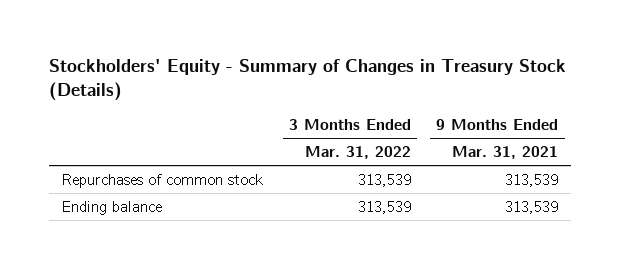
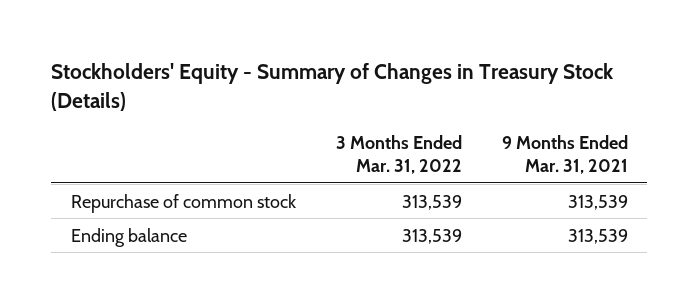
- Repurchases of common stock | 313,539 | 313,539
+ Repurchase of common stock | 313,539 | 313,539

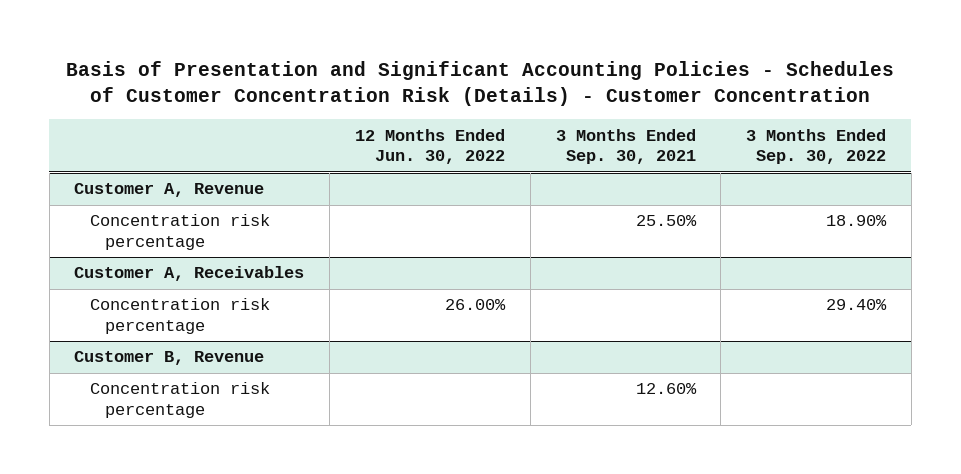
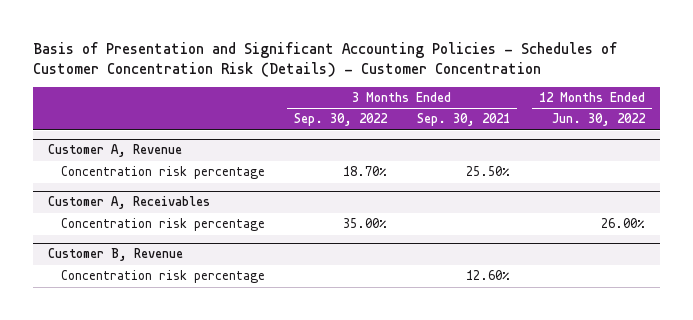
- | 12 Months Ended Jun. 30, 2022 | 3 Months Ended Sep. 30, 2021 | 3 Months Ended Sep. 30, 2022
+ | 3 Months Ended Sep. 30, 2022 | 3 Months Ended Sep. 30, 2021 | 12 Months Ended Jun. 30, 2022
@ Customer A, Revenue
- Concentration risk percentage | | 25.50% | 18.90%
+ Concentration risk percentage | 18.70% | 25.50% |
@ Customer A, Receivables
- Concentration risk percentage | 26.00% | | 29.40%
+ Concentration risk percentage | 35.00% | | 26.00%

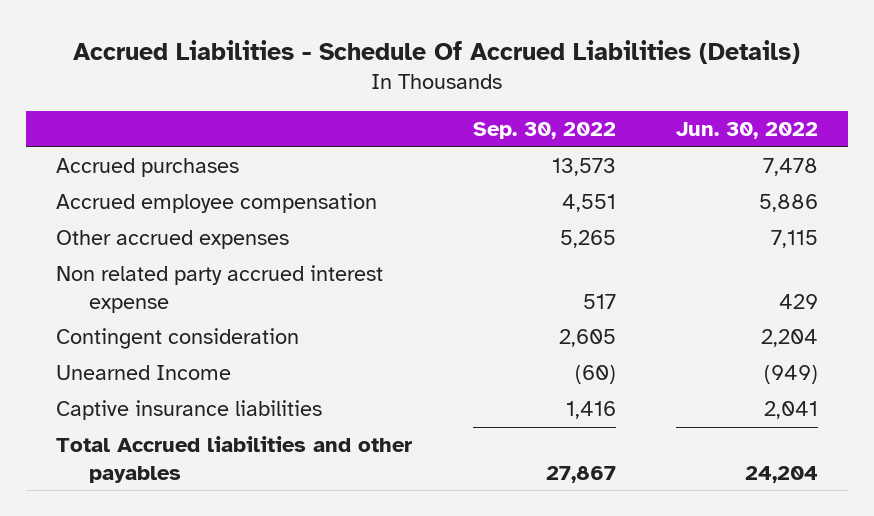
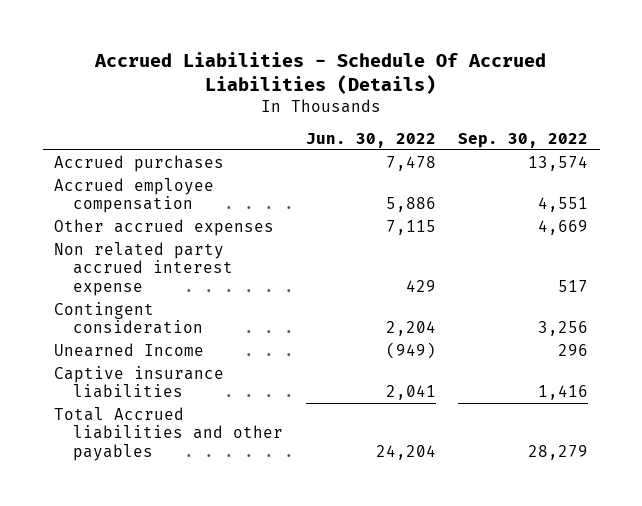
- | Sep. 30, 2022 | Jun. 30, 2022
+ | Jun. 30, 2022 | Sep. 30, 2022
- Accrued purchases | 13,573 | 7,478
+ Accrued purchases | 7,478 | 13,574
- Other accrued expenses | 5,265 | 7,115
+ Other accrued expenses | 7,115 | 4,669
- Contingent consideration | 2,605 | 2,204
- Unearned Income | (60) | (949)
+ Contingent consideration | 2,204 | 3,256
+ Unearned Income | (949) | 296
- Total Accrued liabilities and other payables | 27,867 | 24,204
+ Total Accrued liabilities and other payables | 24,204 | 28,279

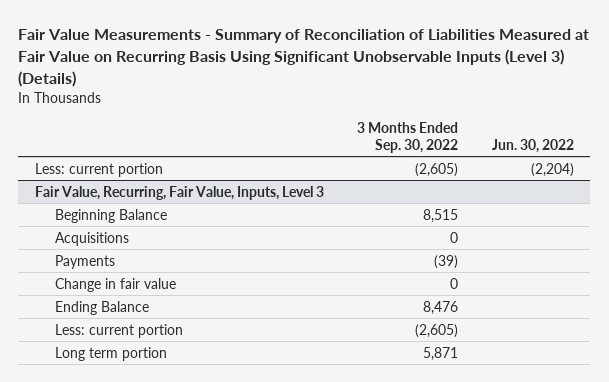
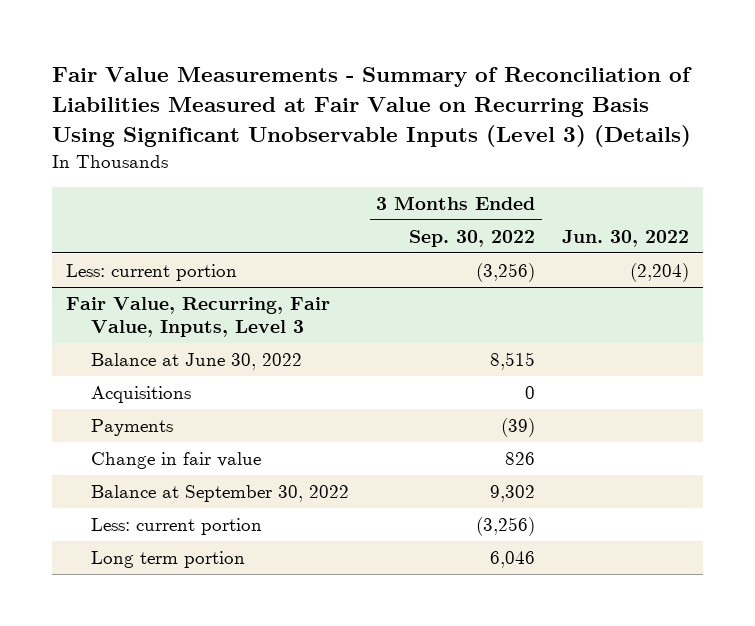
- Less: current portion | (2,605) | (2,204)
+ Less: current portion | (3,256) | (2,204)
@ Fair Value, Recurring, Fair Value, Inputs, Level 3
- Beginning Balance | 8,515 |
+ Balance at June 30, 2022 | 8,515 |
- Change in fair value | 0 |
- Ending Balance | 8,476 |
- Less: current portion | (2,605) |
- Long term portion | 5,871 |
+ Change in fair value | 826 |
+ Balance at September 30, 2022 | 9,302 |
+ Less: current portion | (3,256) |
+ Long term portion | 6,046 |

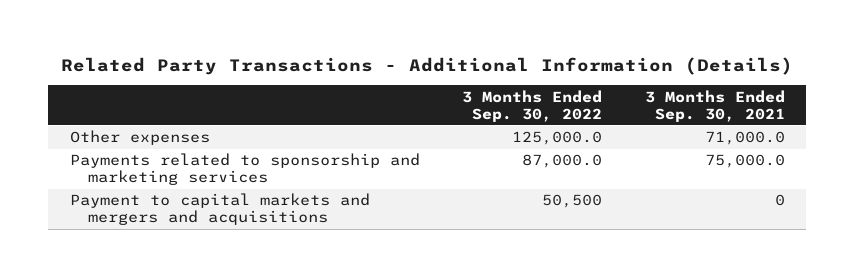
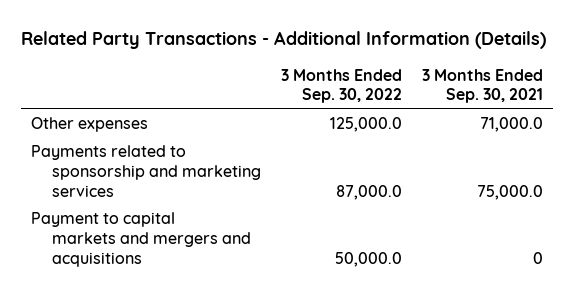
- Payment to capital markets and mergers and acquisitions | 50,500 | 0
+ Payment to capital markets and mergers and acquisitions | 50,000.0 | 0

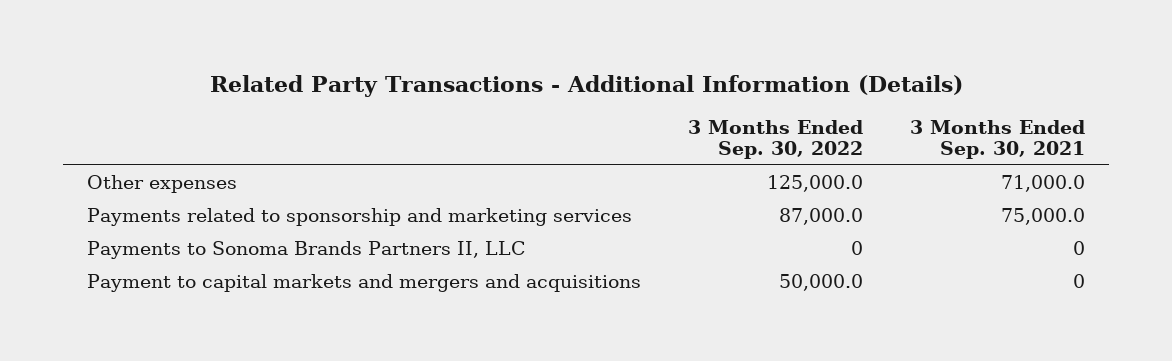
+ Payments to Sonoma Brands Partners II, LLC | 0 | 0

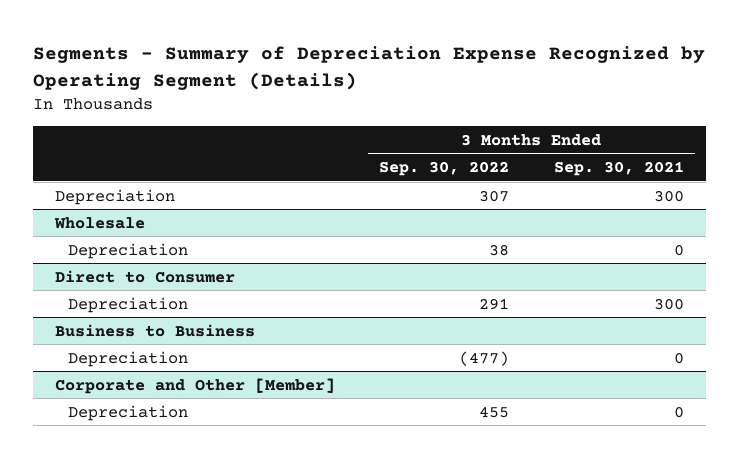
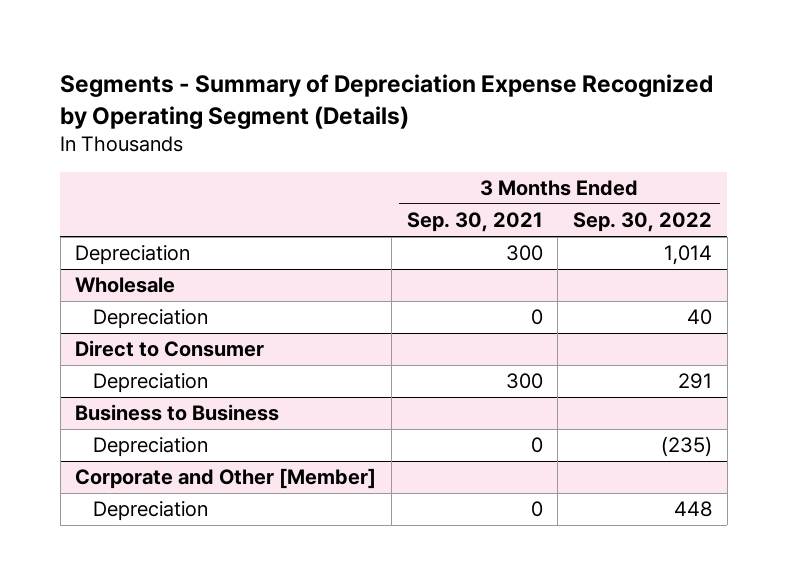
- | 3 Months Ended Sep. 30, 2022 | 3 Months Ended Sep. 30, 2021
+ | 3 Months Ended Sep. 30, 2021 | 3 Months Ended Sep. 30, 2022
- Depreciation | 307 | 300
+ Depreciation | 300 | 1,014
@ Wholesale
- Depreciation | 38 | 0
+ Depreciation | 0 | 40
@ Business to Business
- Depreciation | (477) | 0
+ Depreciation | 0 | (235)
@ Corporate and Other [Member]
- Depreciation | 455 | 0
+ Depreciation | 0 | 448

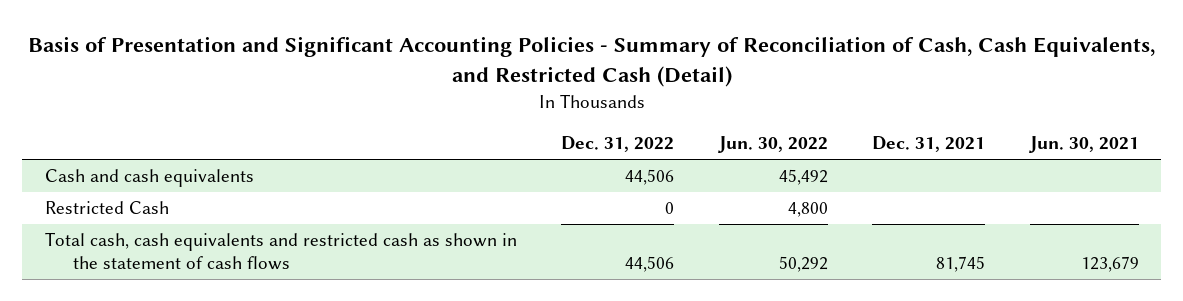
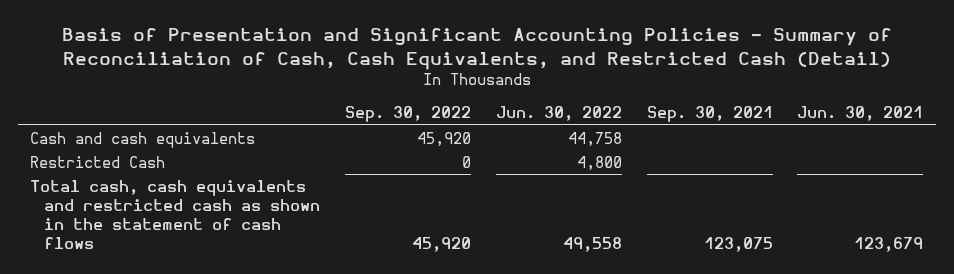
- | Dec. 31, 2022 | Jun. 30, 2022 | Dec. 31, 2021 | Jun. 30, 2021
+ | Sep. 30, 2022 | Jun. 30, 2022 | Sep. 30, 2021 | Jun. 30, 2021
- Cash and cash equivalents | 44,506 | 45,492 | |
+ Cash and cash equivalents | 45,920 | 44,758 | |
- Total cash, cash equivalents and restricted cash as shown in the statement of cash flows | 44,506 | 50,292 | 81,745 | 123,679
+ Total cash, cash equivalents and restricted cash as shown in the statement of cash flows | 45,920 | 49,558 | 123,075 | 123,679

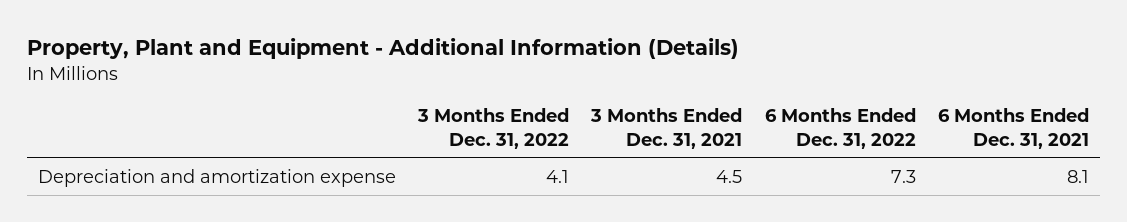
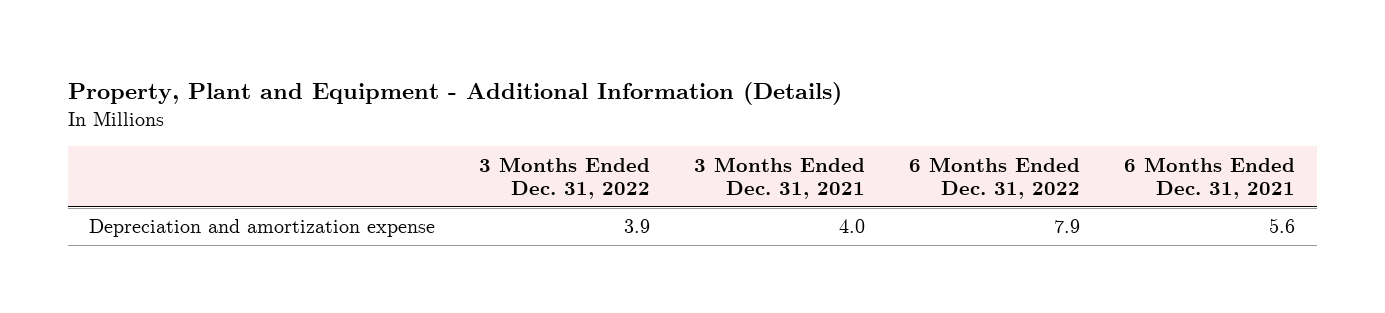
- Depreciation and amortization expense | 4.1 | 4.5 | 7.3 | 8.1
+ Depreciation and amortization expense | 3.9 | 4.0 | 7.9 | 5.6

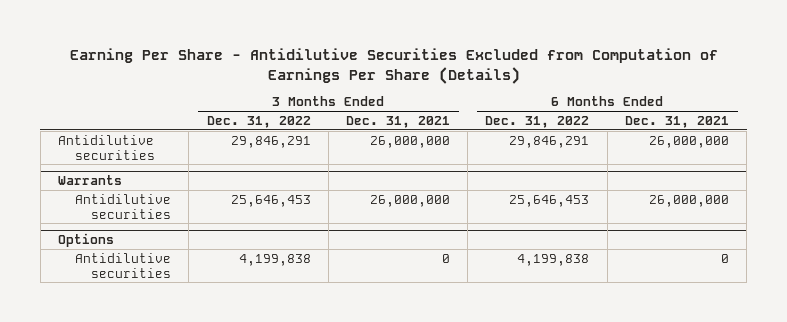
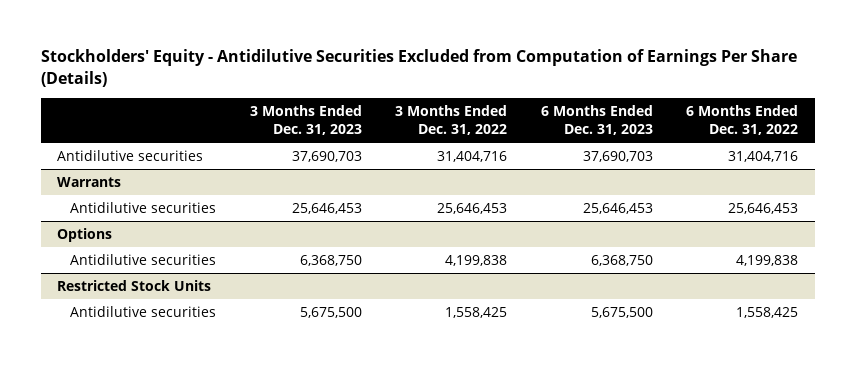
- Earning Per Share - Antidilutive Securities Excluded from Computation of Earnings Per Share (Details)
+ Stockholders' Equity - Antidilutive Securities Excluded from Computation of Earnings Per Share (Details)
- | 3 Months Ended Dec. 31, 2022 | 3 Months Ended Dec. 31, 2021 | 6 Months Ended Dec. 31, 2022 | 6 Months Ended Dec. 31, 2021
+ | 3 Months Ended Dec. 31, 2023 | 3 Months Ended Dec. 31, 2022 | 6 Months Ended Dec. 31, 2023 | 6 Months Ended Dec. 31, 2022
- Antidilutive securities | 29,846,291 | 26,000,000 | 29,846,291 | 26,000,000
+ Antidilutive securities | 37,690,703 | 31,404,716 | 37,690,703 | 31,404,716
+ Restricted Stock Units
+ Antidilutive securities | 5,675,500 | 1,558,425 | 5,675,500 | 1,558,425

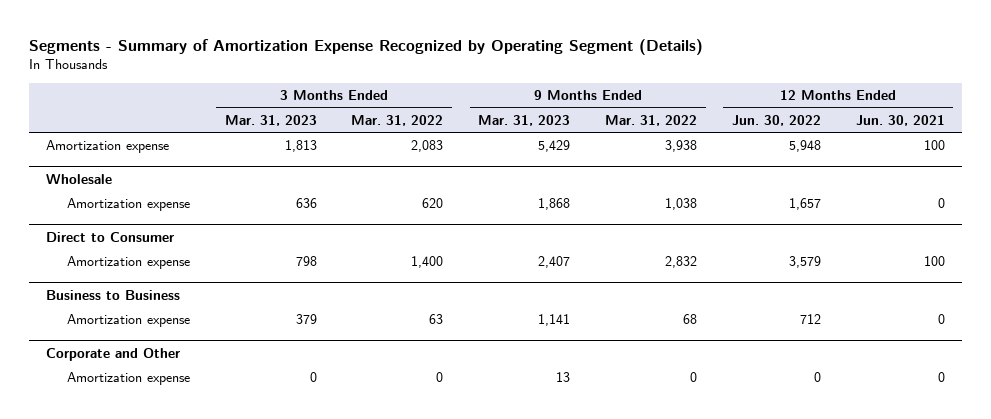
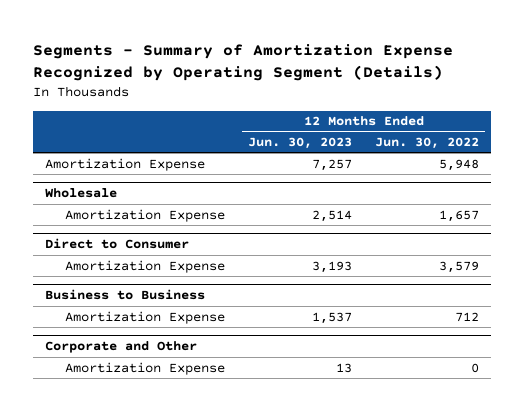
- | 3 Months Ended Mar. 31, 2023 | 3 Months Ended Mar. 31, 2022 | 9 Months Ended Mar. 31, 2023 | 9 Months Ended Mar. 31, 2022 | 12 Months Ended Jun. 30, 2022 | 12 Months Ended Jun. 30, 2021
+ | 12 Months Ended Jun. 30, 2023 | 12 Months Ended Jun. 30, 2022
- Amortization expense | 1,813 | 2,083 | 5,429 | 3,938 | 5,948 | 100
+ Amortization Expense | 7,257 | 5,948
@ Wholesale
- Amortization expense | 636 | 620 | 1,868 | 1,038 | 1,657 | 0
+ Amortization Expense | 2,514 | 1,657
@ Direct to Consumer
- Amortization expense | 798 | 1,400 | 2,407 | 2,832 | 3,579 | 100
+ Amortization Expense | 3,193 | 3,579
@ Business to Business
- Amortization expense | 379 | 63 | 1,141 | 68 | 712 | 0
+ Amortization Expense | 1,537 | 712
@ Corporate and Other
- Amortization expense | 0 | 0 | 13 | 0 | 0 | 0
+ Amortization Expense | 13 | 0

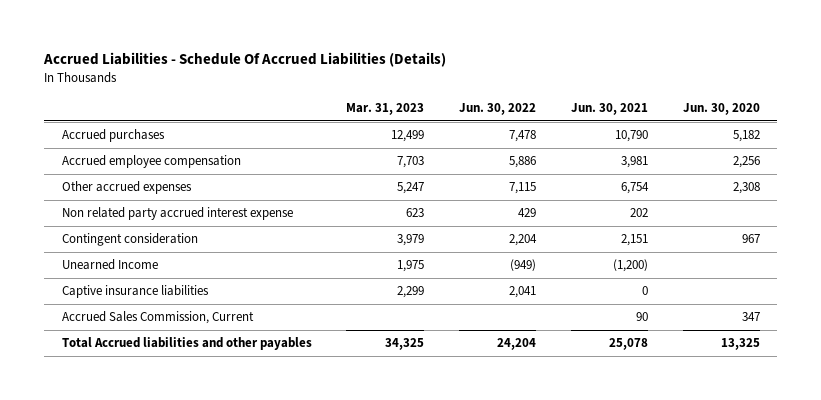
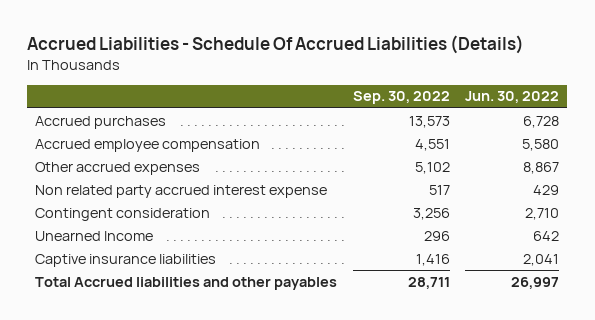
- | Mar. 31, 2023 | Jun. 30, 2022 | Jun. 30, 2021 | Jun. 30, 2020
+ | Sep. 30, 2022 | Jun. 30, 2022
- Accrued purchases | 12,499 | 7,478 | 10,790 | 5,182
- Accrued employee compensation | 7,703 | 5,886 | 3,981 | 2,256
- Other accrued expenses | 5,247 | 7,115 | 6,754 | 2,308
+ Accrued purchases | 13,573 | 6,728
+ Accrued employee compensation | 4,551 | 5,580
+ Other accrued expenses | 5,102 | 8,867
- Contingent consideration | 3,979 | 2,204 | 2,151 | 967
- Unearned Income | 1,975 | (949) | (1,200) |
+ Contingent consideration | 3,256 | 2,710
+ Unearned Income | 296 | 642
- Accrued Sales Commission, Current | | | 90 | 347
- Total Accrued liabilities and other payables | 34,325 | 24,204 | 25,078 | 13,325
+ Total Accrued liabilities and other payables | 28,711 | 26,997

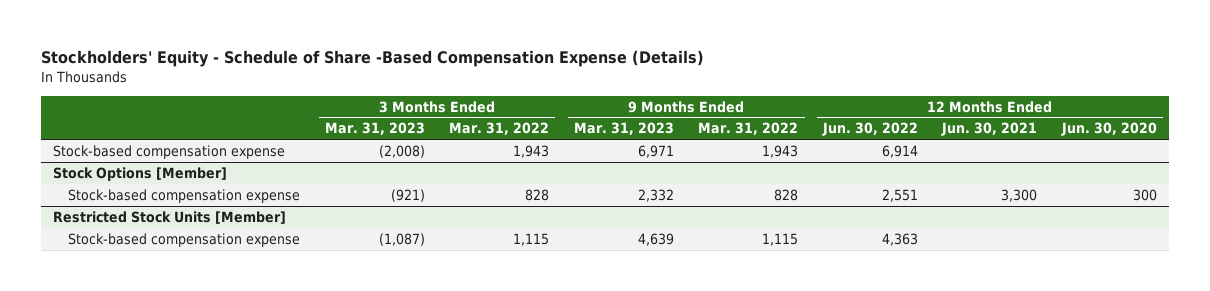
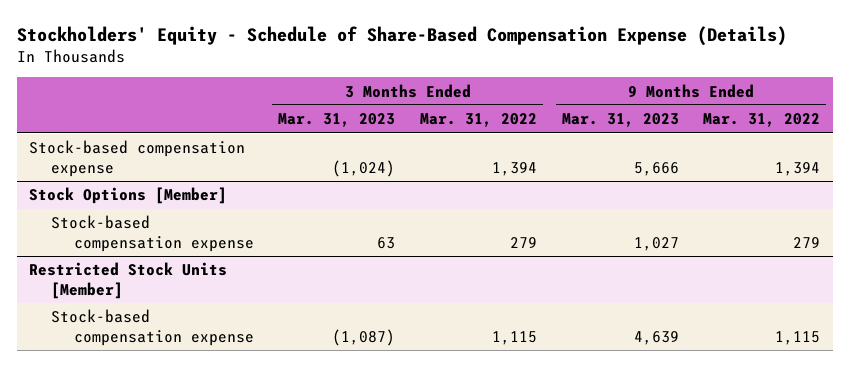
- Stockholders' Equity - Schedule of Share -Based Compensation Expense (Details)
+ Stockholders' Equity - Schedule of Share-Based Compensation Expense (Details)
- | 3 Months Ended Mar. 31, 2023 | 3 Months Ended Mar. 31, 2022 | 9 Months Ended Mar. 31, 2023 | 9 Months Ended Mar. 31, 2022 | 12 Months Ended Jun. 30, 2022 | 12 Months Ended Jun. 30, 2021 | 12 Months Ended Jun. 30, 2020
+ | 3 Months Ended Mar. 31, 2023 | 3 Months Ended Mar. 31, 2022 | 9 Months Ended Mar. 31, 2023 | 9 Months Ended Mar. 31, 2022
- Stock-based compensation expense | (2,008) | 1,943 | 6,971 | 1,943 | 6,914 | |
+ Stock-based compensation expense | (1,024) | 1,394 | 5,666 | 1,394
@ Stock Options [Member]
- Stock-based compensation expense | (921) | 828 | 2,332 | 828 | 2,551 | 3,300 | 300
+ Stock-based compensation expense | 63 | 279 | 1,027 | 279

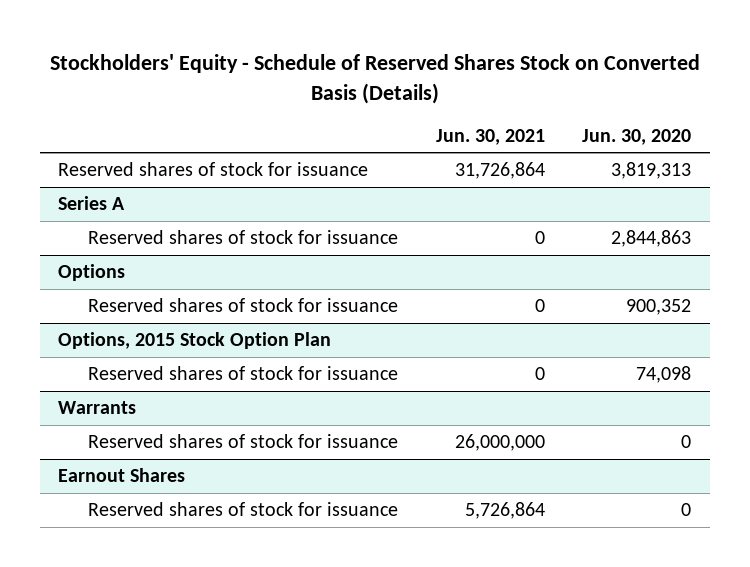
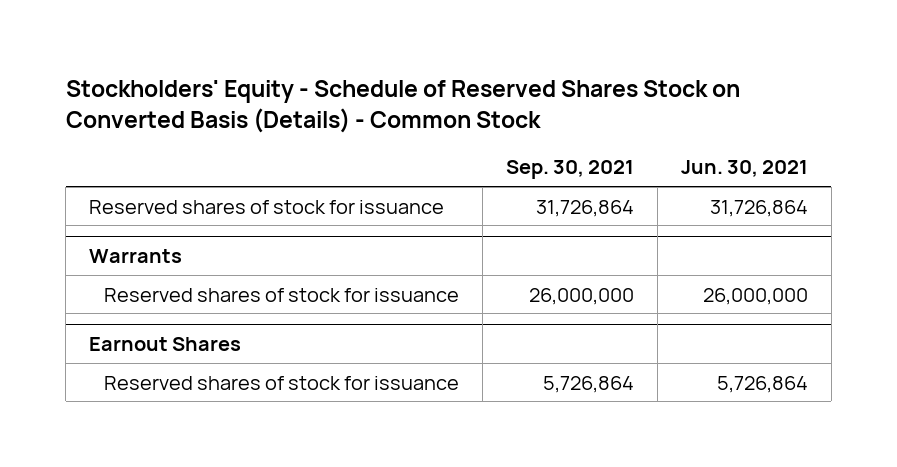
- Stockholders' Equity - Schedule of Reserved Shares Stock on Converted Basis (Details)
+ Stockholders' Equity - Schedule of Reserved Shares Stock on Converted Basis (Details) - Common Stock
- | Jun. 30, 2021 | Jun. 30, 2020
+ | Sep. 30, 2021 | Jun. 30, 2021
- Series A
- Reserved shares of stock for issuance | 0 | 2,844,863
- Options
- Reserved shares of stock for issuance | 0 | 900,352
- Options, 2015 Stock Option Plan
- Reserved shares of stock for issuance | 0 | 74,098

